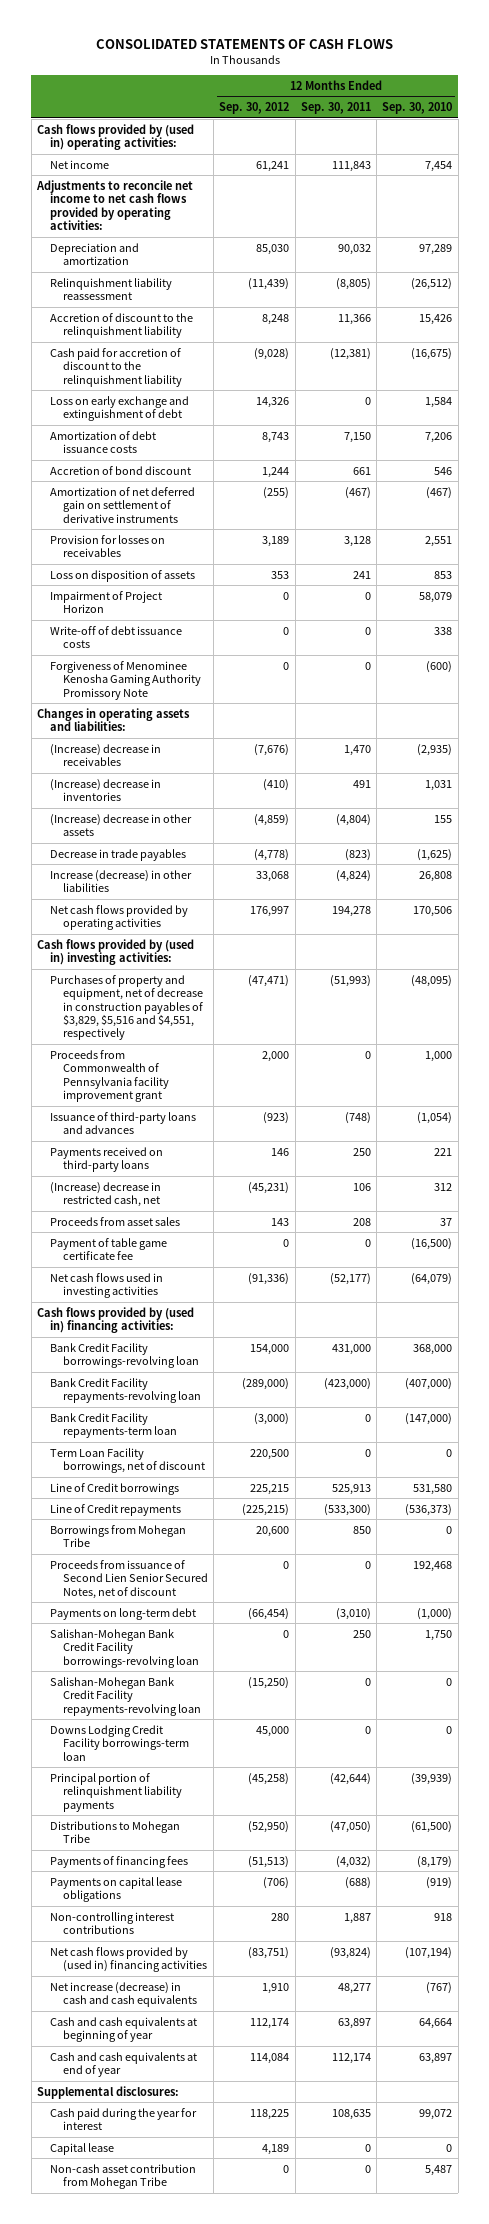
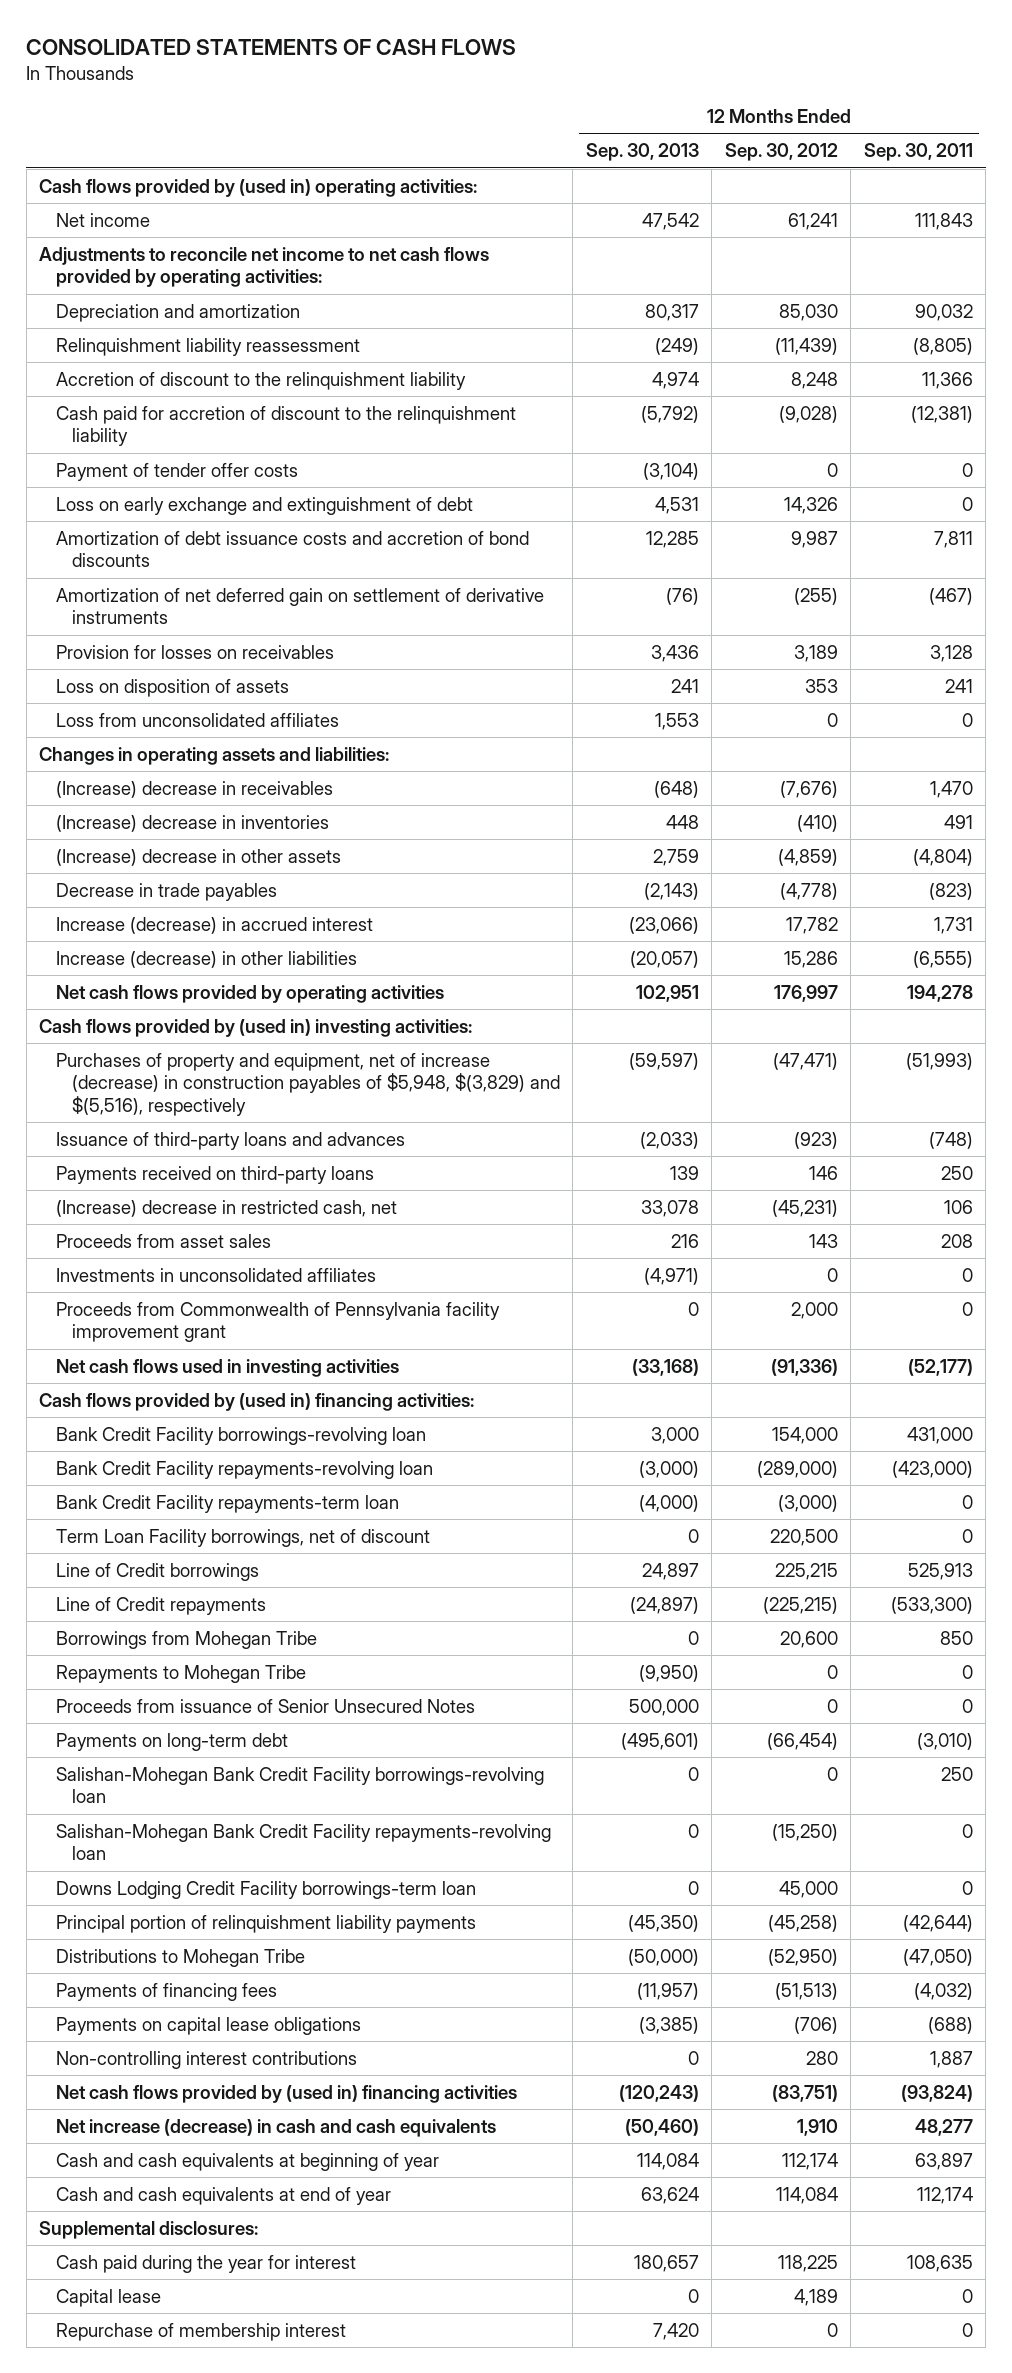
- | 12 Months Ended Sep. 30, 2012 | 12 Months Ended Sep. 30, 2011 | 12 Months Ended Sep. 30, 2010
+ | 12 Months Ended Sep. 30, 2013 | 12 Months Ended Sep. 30, 2012 | 12 Months Ended Sep. 30, 2011
+ Payment of tender offer costs | (3,104) | 0 | 0
- Amortization of debt issuance costs | 8,743 | 7,150 | 7,206
- Accretion of bond discount | 1,244 | 661 | 546
+ Amortization of debt issuance costs and accretion of bond discounts | 12,285 | 9,987 | 7,811
- Impairment of Project Horizon | 0 | 0 | 58,079
- Write-off of debt issuance costs | 0 | 0 | 338
- Forgiveness of Menominee Kenosha Gaming Authority Promissory Note | 0 | 0 | (600)
+ Loss from unconsolidated affiliates | 1,553 | 0 | 0
- Increase (decrease) in other liabilities | 33,068 | (4,824) | 26,808
+ Increase (decrease) in accrued interest | (23,066) | 17,782 | 1,731
+ Increase (decrease) in other liabilities | (20,057) | 15,286 | (6,555)
- Purchases of property and equipment, net of decrease in construction payables of $3,829, $5,516 and $4,551, respectively | (47,471) | (51,993) | (48,095)
+ Purchases of property and equipment, net of increase (decrease) in construction payables of $5,948, $(3,829) and $(5,516), respectively | (59,597) | (47,471) | (51,993)
- Payment of table game certificate fee | 0 | 0 | (16,500)
+ Investments in unconsolidated affiliates | (4,971) | 0 | 0
moved down: Proceeds from Commonwealth of Pennsylvania facility improvement grant | 0 | 2,000 | 0
- Proceeds from issuance of Second Lien Senior Secured Notes, net of discount | 0 | 0 | 192,468
+ Repayments to Mohegan Tribe | (9,950) | 0 | 0
+ Proceeds from issuance of Senior Unsecured Notes | 500,000 | 0 | 0
- Non-cash asset contribution from Mohegan Tribe | 0 | 0 | 5,487
+ Repurchase of membership interest | 7,420 | 0 | 0

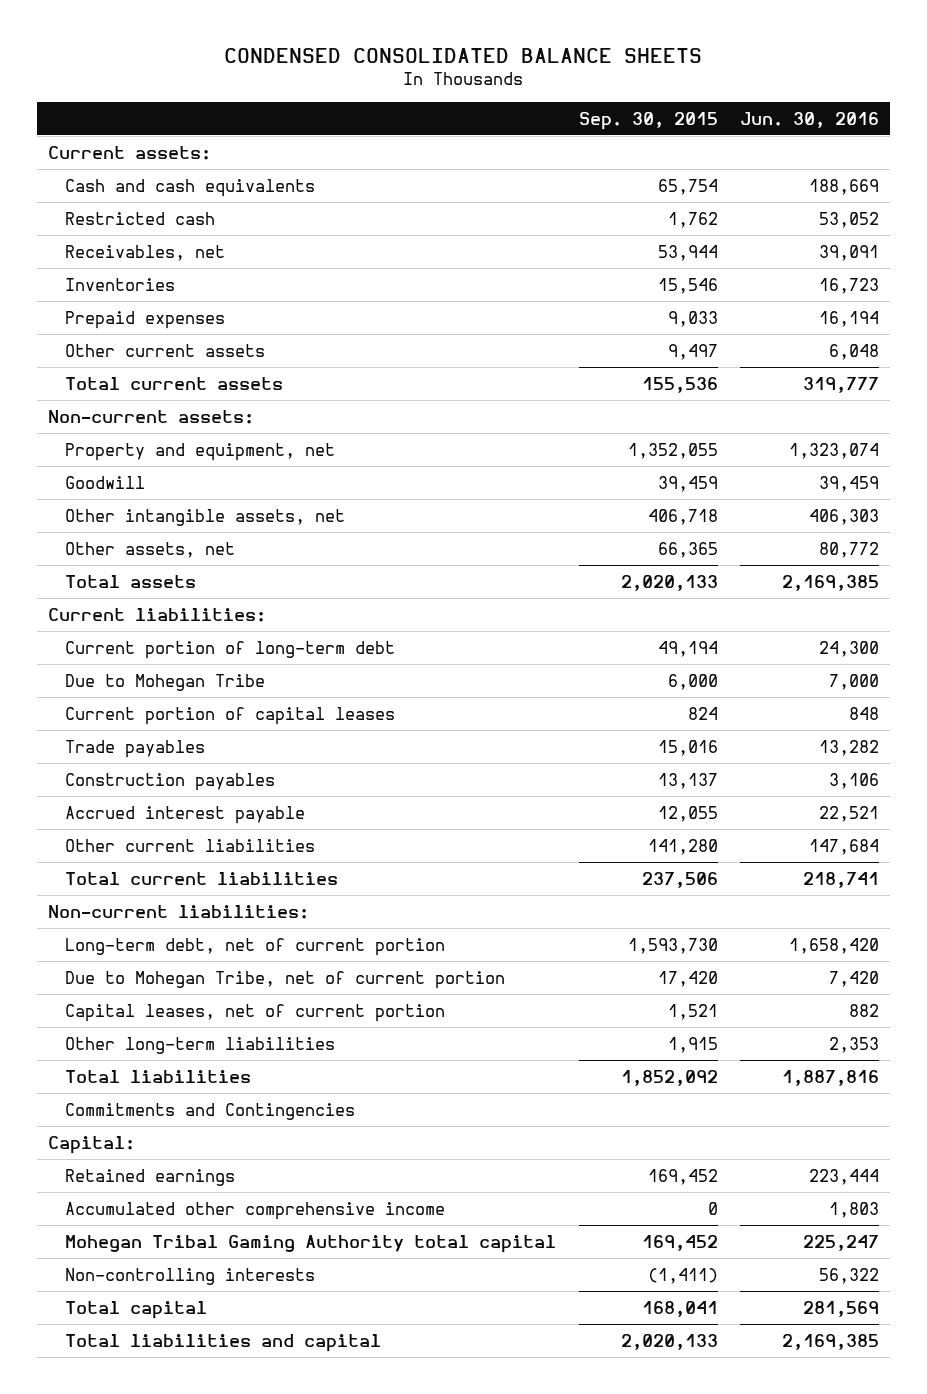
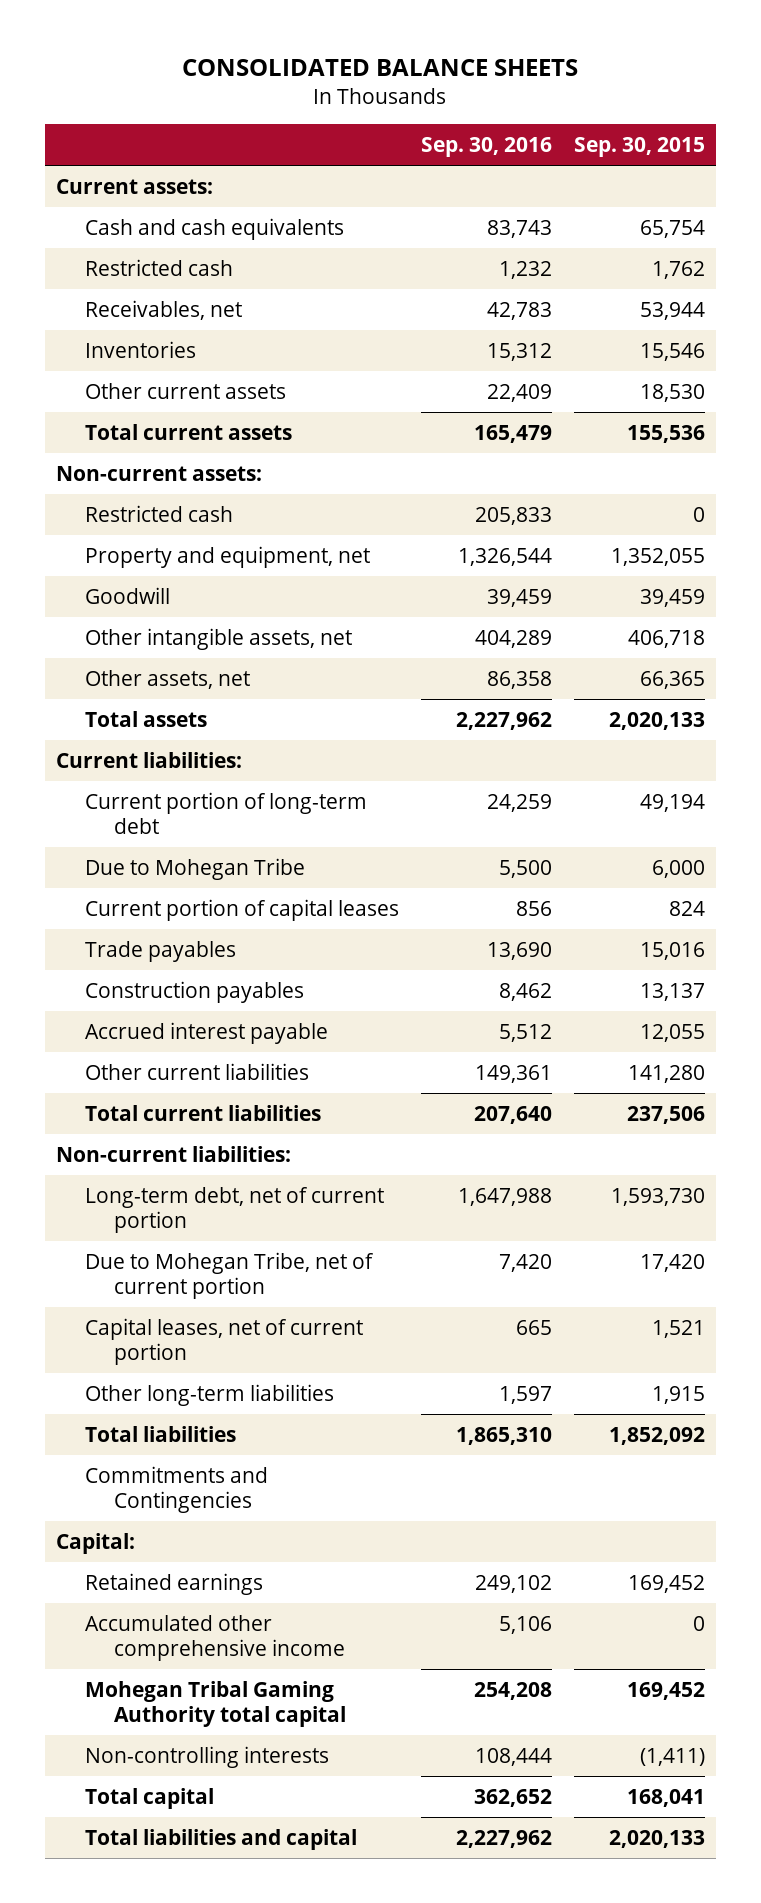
- CONDENSED CONSOLIDATED BALANCE SHEETS
+ CONSOLIDATED BALANCE SHEETS
- | Sep. 30, 2015 | Jun. 30, 2016
+ | Sep. 30, 2016 | Sep. 30, 2015
- Prepaid expenses | 9,033 | 16,194
- Other current assets | 9,497 | 6,048
+ Other current assets | 22,409 | 18,530
+ Restricted cash | 205,833 | 0

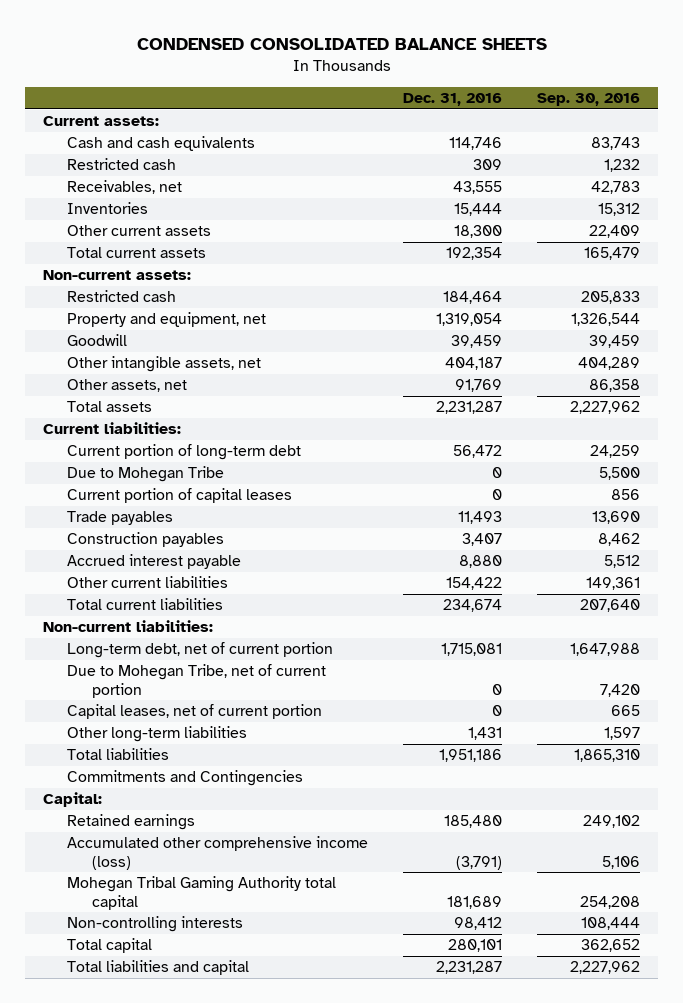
- CONSOLIDATED BALANCE SHEETS
+ CONDENSED CONSOLIDATED BALANCE SHEETS
- | Sep. 30, 2016 | Sep. 30, 2015
+ | Dec. 31, 2016 | Sep. 30, 2016
- Accumulated other comprehensive income | 5,106 | 0
+ Accumulated other comprehensive income (loss) | (3,791) | 5,106

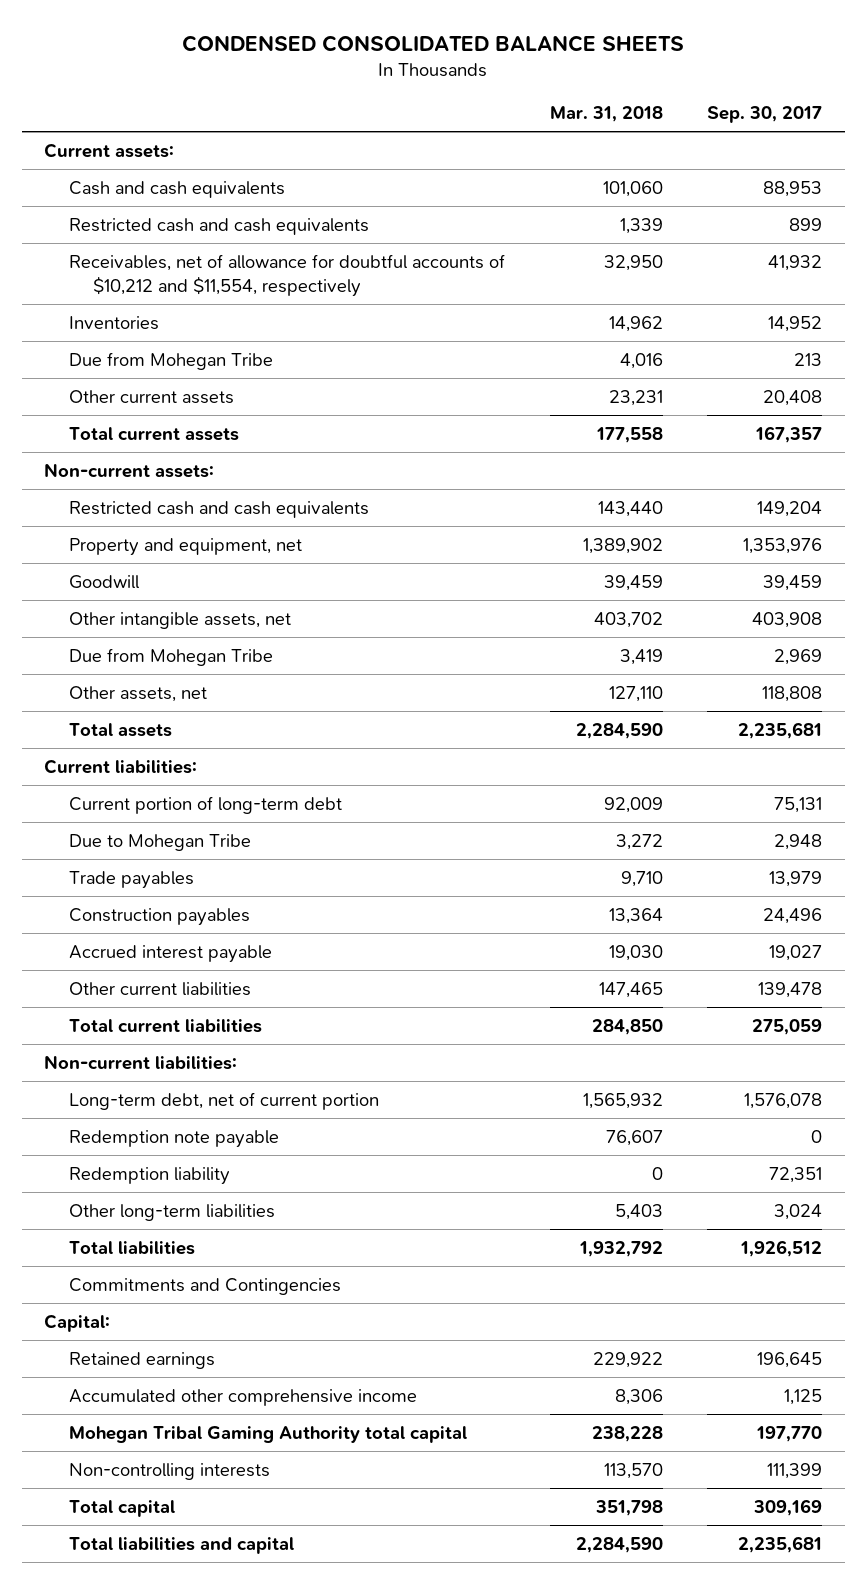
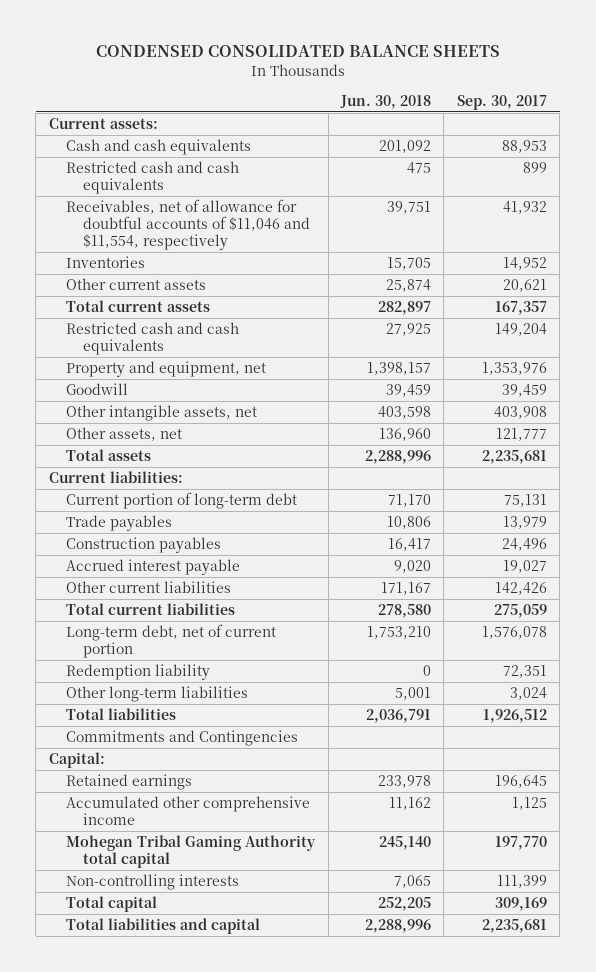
- | Mar. 31, 2018 | Sep. 30, 2017
+ | Jun. 30, 2018 | Sep. 30, 2017
- Receivables, net of allowance for doubtful accounts of $10,212 and $11,554, respectively | 32,950 | 41,932
+ Receivables, net of allowance for doubtful accounts of $11,046 and $11,554, respectively | 39,751 | 41,932
- Due from Mohegan Tribe | 4,016 | 213
- Other current assets | 23,231 | 20,408
+ Other current assets | 25,874 | 20,621
- Non-current assets:
- Due from Mohegan Tribe | 3,419 | 2,969
- Other assets, net | 127,110 | 118,808
+ Other assets, net | 136,960 | 121,777
- Due to Mohegan Tribe | 3,272 | 2,948
- Other current liabilities | 147,465 | 139,478
+ Other current liabilities | 171,167 | 142,426
- Non-current liabilities:
- Redemption note payable | 76,607 | 0

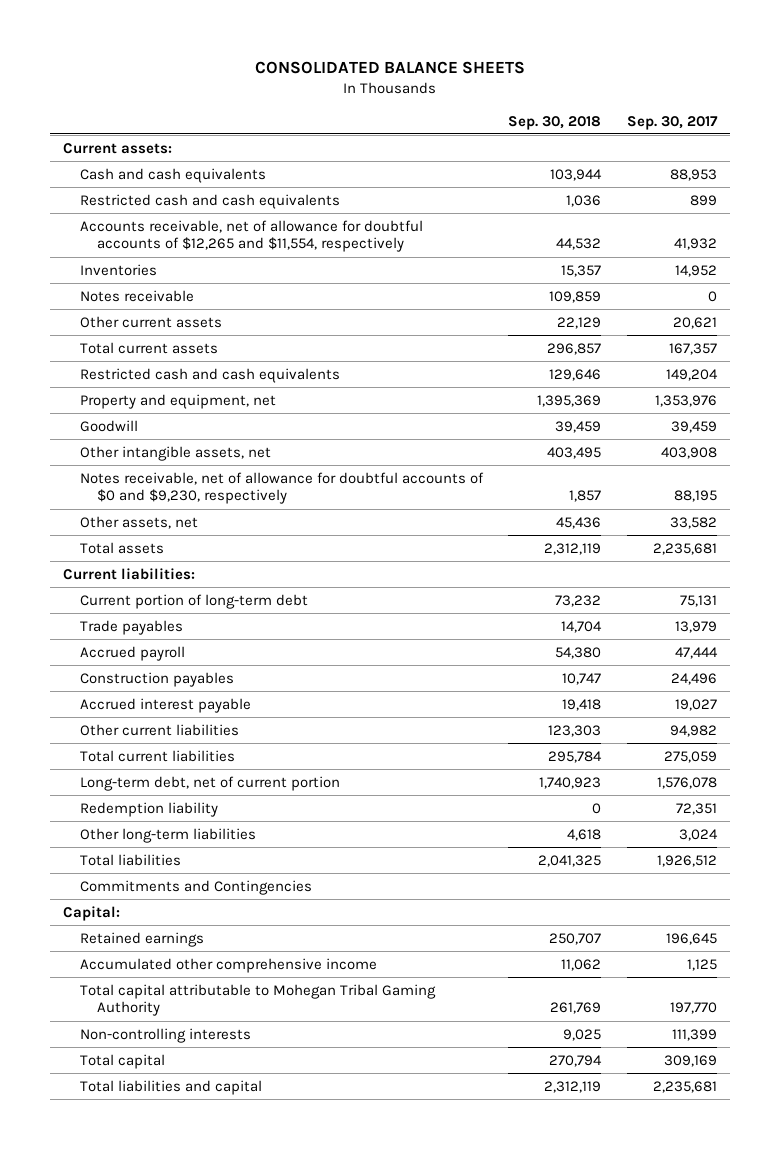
- CONDENSED CONSOLIDATED BALANCE SHEETS
+ CONSOLIDATED BALANCE SHEETS
- | Jun. 30, 2018 | Sep. 30, 2017
+ | Sep. 30, 2018 | Sep. 30, 2017
- Receivables, net of allowance for doubtful accounts of $11,046 and $11,554, respectively | 39,751 | 41,932
+ Accounts receivable, net of allowance for doubtful accounts of $12,265 and $11,554, respectively | 44,532 | 41,932
+ Notes receivable | 109,859 | 0
- Other assets, net | 136,960 | 121,777
+ Notes receivable, net of allowance for doubtful accounts of $0 and $9,230, respectively | 1,857 | 88,195
+ Other assets, net | 45,436 | 33,582
+ Accrued payroll | 54,380 | 47,444
- Other current liabilities | 171,167 | 142,426
+ Other current liabilities | 123,303 | 94,982
- Mohegan Tribal Gaming Authority total capital | 245,140 | 197,770
+ Total capital attributable to Mohegan Tribal Gaming Authority | 261,769 | 197,770

